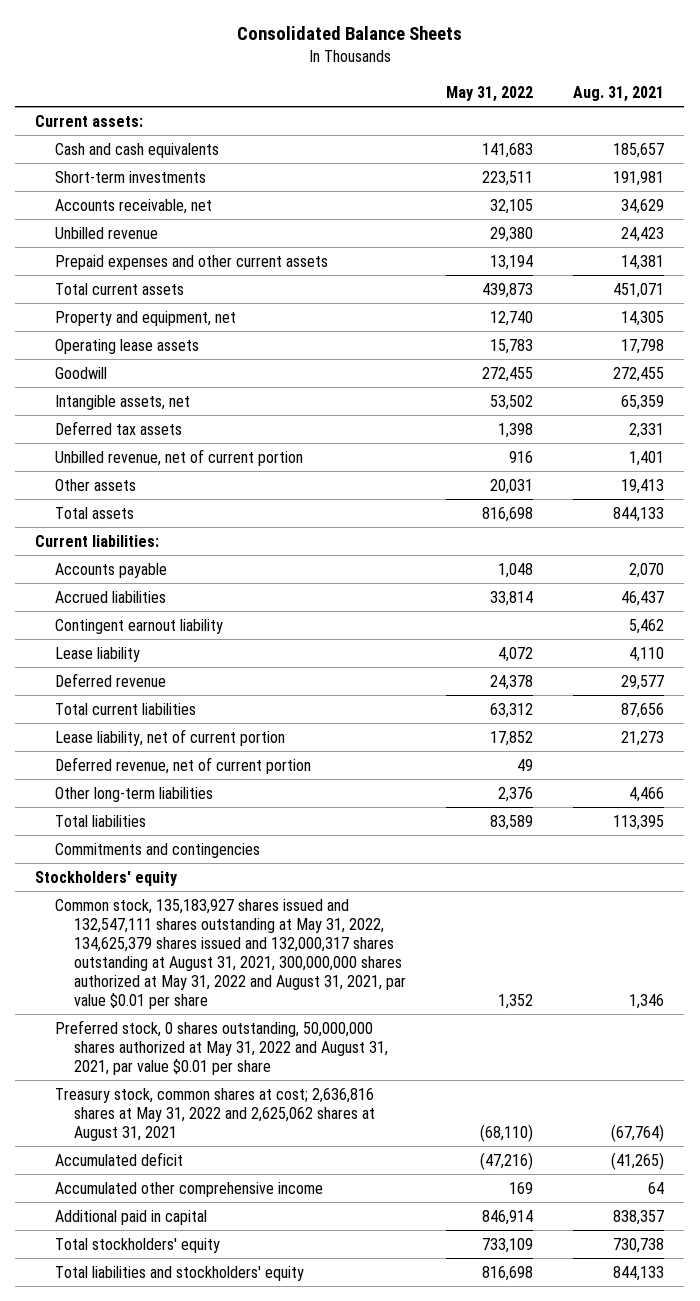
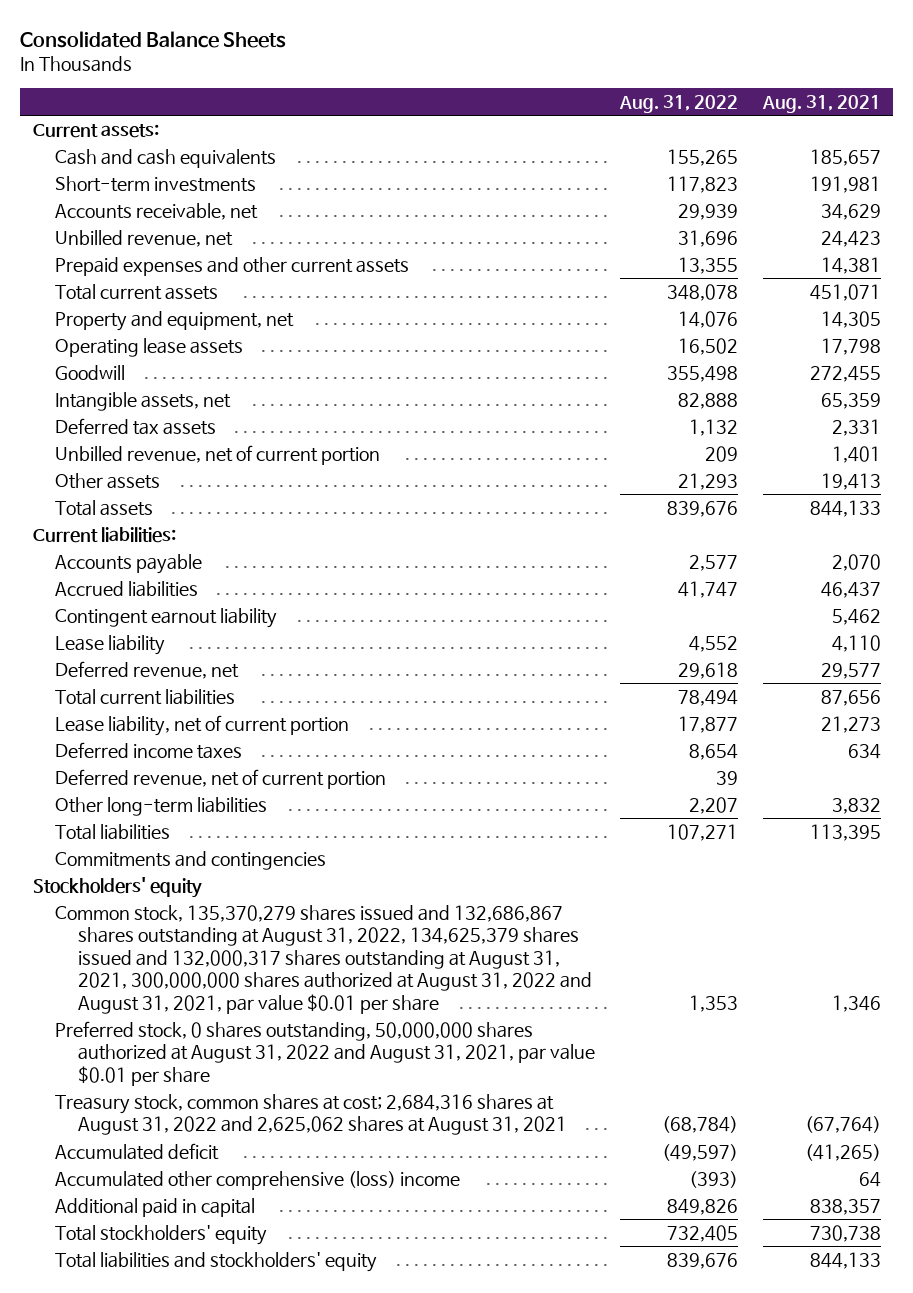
- | May 31, 2022 | Aug. 31, 2021
+ | Aug. 31, 2022 | Aug. 31, 2021
- Unbilled revenue | 29,380 | 24,423
+ Unbilled revenue, net | 31,696 | 24,423
- Deferred revenue | 24,378 | 29,577
+ Deferred revenue, net | 29,618 | 29,577
+ Deferred income taxes | 8,654 | 634
- Other long-term liabilities | 2,376 | 4,466
+ Other long-term liabilities | 2,207 | 3,832
- Common stock, 135,183,927 shares issued and 132,547,111 shares outstanding at May 31, 2022, 134,625,379 shares issued and 132,000,317 shares outstanding at August 31, 2021, 300,000,000 shares authorized at May 31, 2022 and August 31, 2021, par value $0.01 per share | 1,352 | 1,346
- Preferred stock, 0 shares outstanding, 50,000,000 shares authorized at May 31, 2022 and August 31, 2021, par value $0.01 per share
- Treasury stock, common shares at cost; 2,636,816 shares at May 31, 2022 and 2,625,062 shares at August 31, 2021 | (68,110) | (67,764)
+ Common stock, 135,370,279 shares issued and 132,686,867 shares outstanding at August 31, 2022, 134,625,379 shares issued and 132,000,317 shares outstanding at August 31, 2021, 300,000,000 shares authorized at August 31, 2022 and August 31, 2021, par value $0.01 per share | 1,353 | 1,346
+ Preferred stock, 0 shares outstanding, 50,000,000 shares authorized at August 31, 2022 and August 31, 2021, par value $0.01 per share
+ Treasury stock, common shares at cost; 2,684,316 shares at August 31, 2022 and 2,625,062 shares at August 31, 2021 | (68,784) | (67,764)
- Accumulated other comprehensive income | 169 | 64
+ Accumulated other comprehensive (loss) income | (393) | 64

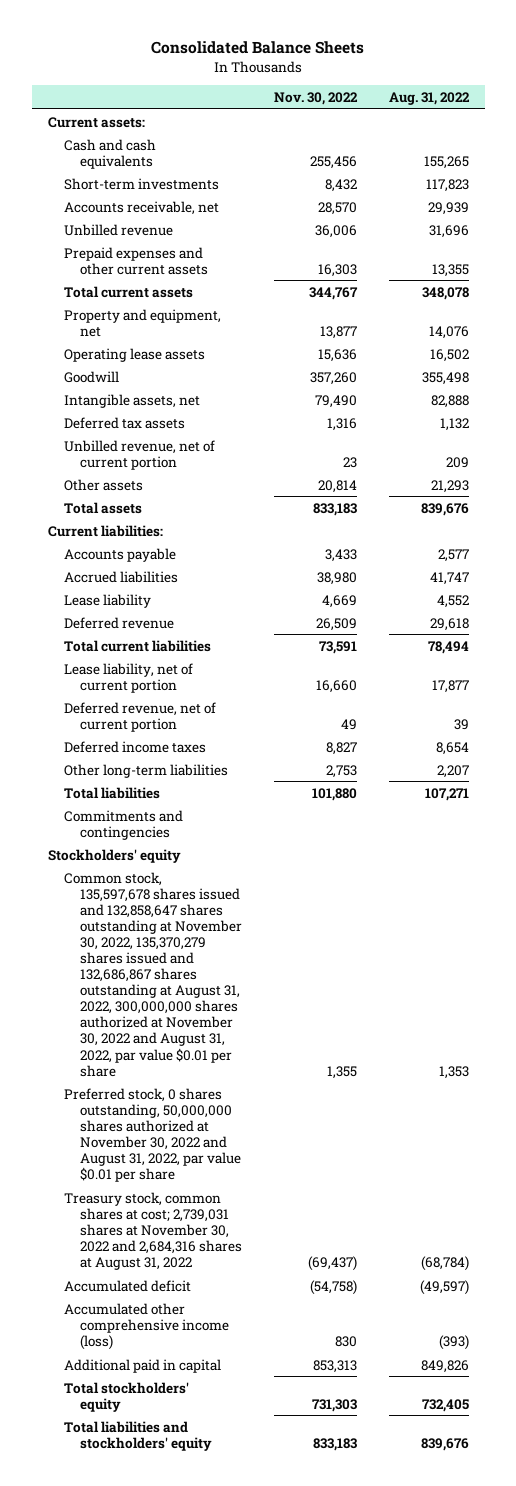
- | Aug. 31, 2022 | Aug. 31, 2021
+ | Nov. 30, 2022 | Aug. 31, 2022
- Unbilled revenue, net | 31,696 | 24,423
+ Unbilled revenue | 36,006 | 31,696
- Contingent earnout liability | | 5,462
- Deferred revenue, net | 29,618 | 29,577
+ Deferred revenue | 26,509 | 29,618
moved down: Deferred income taxes | 8,827 | 8,654
- Common stock, 135,370,279 shares issued and 132,686,867 shares outstanding at August 31, 2022, 134,625,379 shares issued and 132,000,317 shares outstanding at August 31, 2021, 300,000,000 shares authorized at August 31, 2022 and August 31, 2021, par value $0.01 per share | 1,353 | 1,346
- Preferred stock, 0 shares outstanding, 50,000,000 shares authorized at August 31, 2022 and August 31, 2021, par value $0.01 per share
- Treasury stock, common shares at cost; 2,684,316 shares at August 31, 2022 and 2,625,062 shares at August 31, 2021 | (68,784) | (67,764)
+ Common stock, 135,597,678 shares issued and 132,858,647 shares outstanding at November 30, 2022, 135,370,279 shares issued and 132,686,867 shares outstanding at August 31, 2022, 300,000,000 shares authorized at November 30, 2022 and August 31, 2022, par value $0.01 per share | 1,355 | 1,353
+ Preferred stock, 0 shares outstanding, 50,000,000 shares authorized at November 30, 2022 and August 31, 2022, par value $0.01 per share
+ Treasury stock, common shares at cost; 2,739,031 shares at November 30, 2022 and 2,684,316 shares at August 31, 2022 | (69,437) | (68,784)
- Accumulated other comprehensive (loss) income | (393) | 64
+ Accumulated other comprehensive income (loss) | 830 | (393)

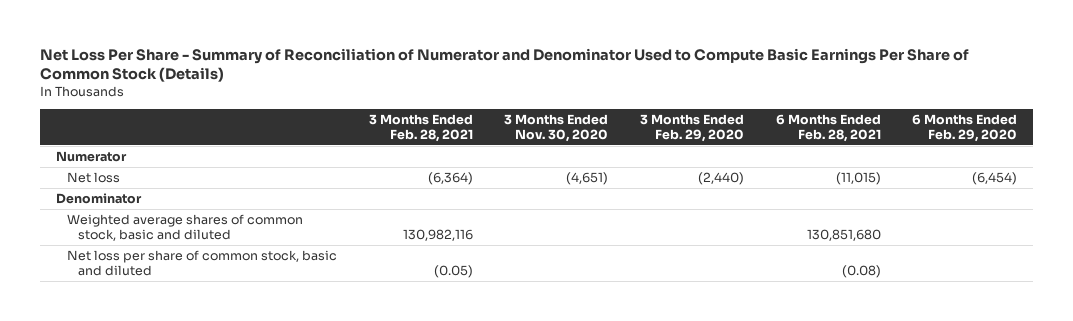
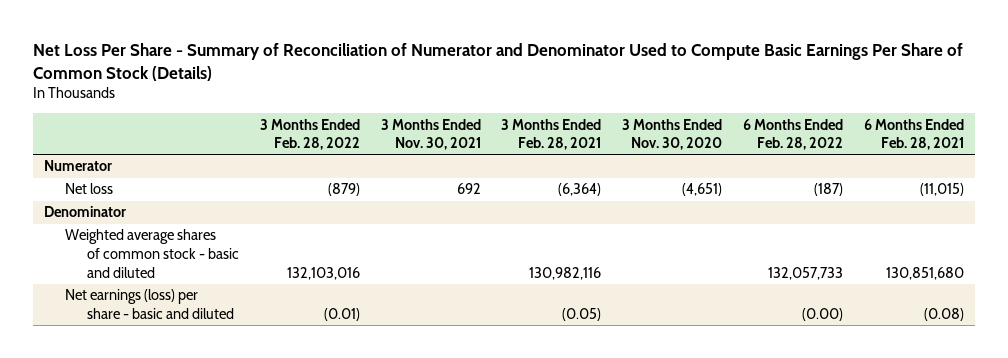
- | 3 Months Ended Feb. 28, 2021 | 3 Months Ended Nov. 30, 2020 | 3 Months Ended Feb. 29, 2020 | 6 Months Ended Feb. 28, 2021 | 6 Months Ended Feb. 29, 2020
+ | 3 Months Ended Feb. 28, 2022 | 3 Months Ended Nov. 30, 2021 | 3 Months Ended Feb. 28, 2021 | 3 Months Ended Nov. 30, 2020 | 6 Months Ended Feb. 28, 2022 | 6 Months Ended Feb. 28, 2021
- Weighted average shares of common stock, basic and diluted | 130,982,116 | | | 130,851,680 |
- Net loss per share of common stock, basic and diluted | (0.05) | | | (0.08) |
+ Weighted average shares of common stock - basic and diluted | 132,103,016 | | 130,982,116 | | 132,057,733 | 130,851,680
+ Net earnings (loss) per share - basic and diluted | (0.01) | | (0.05) | | (0.00) | (0.08)

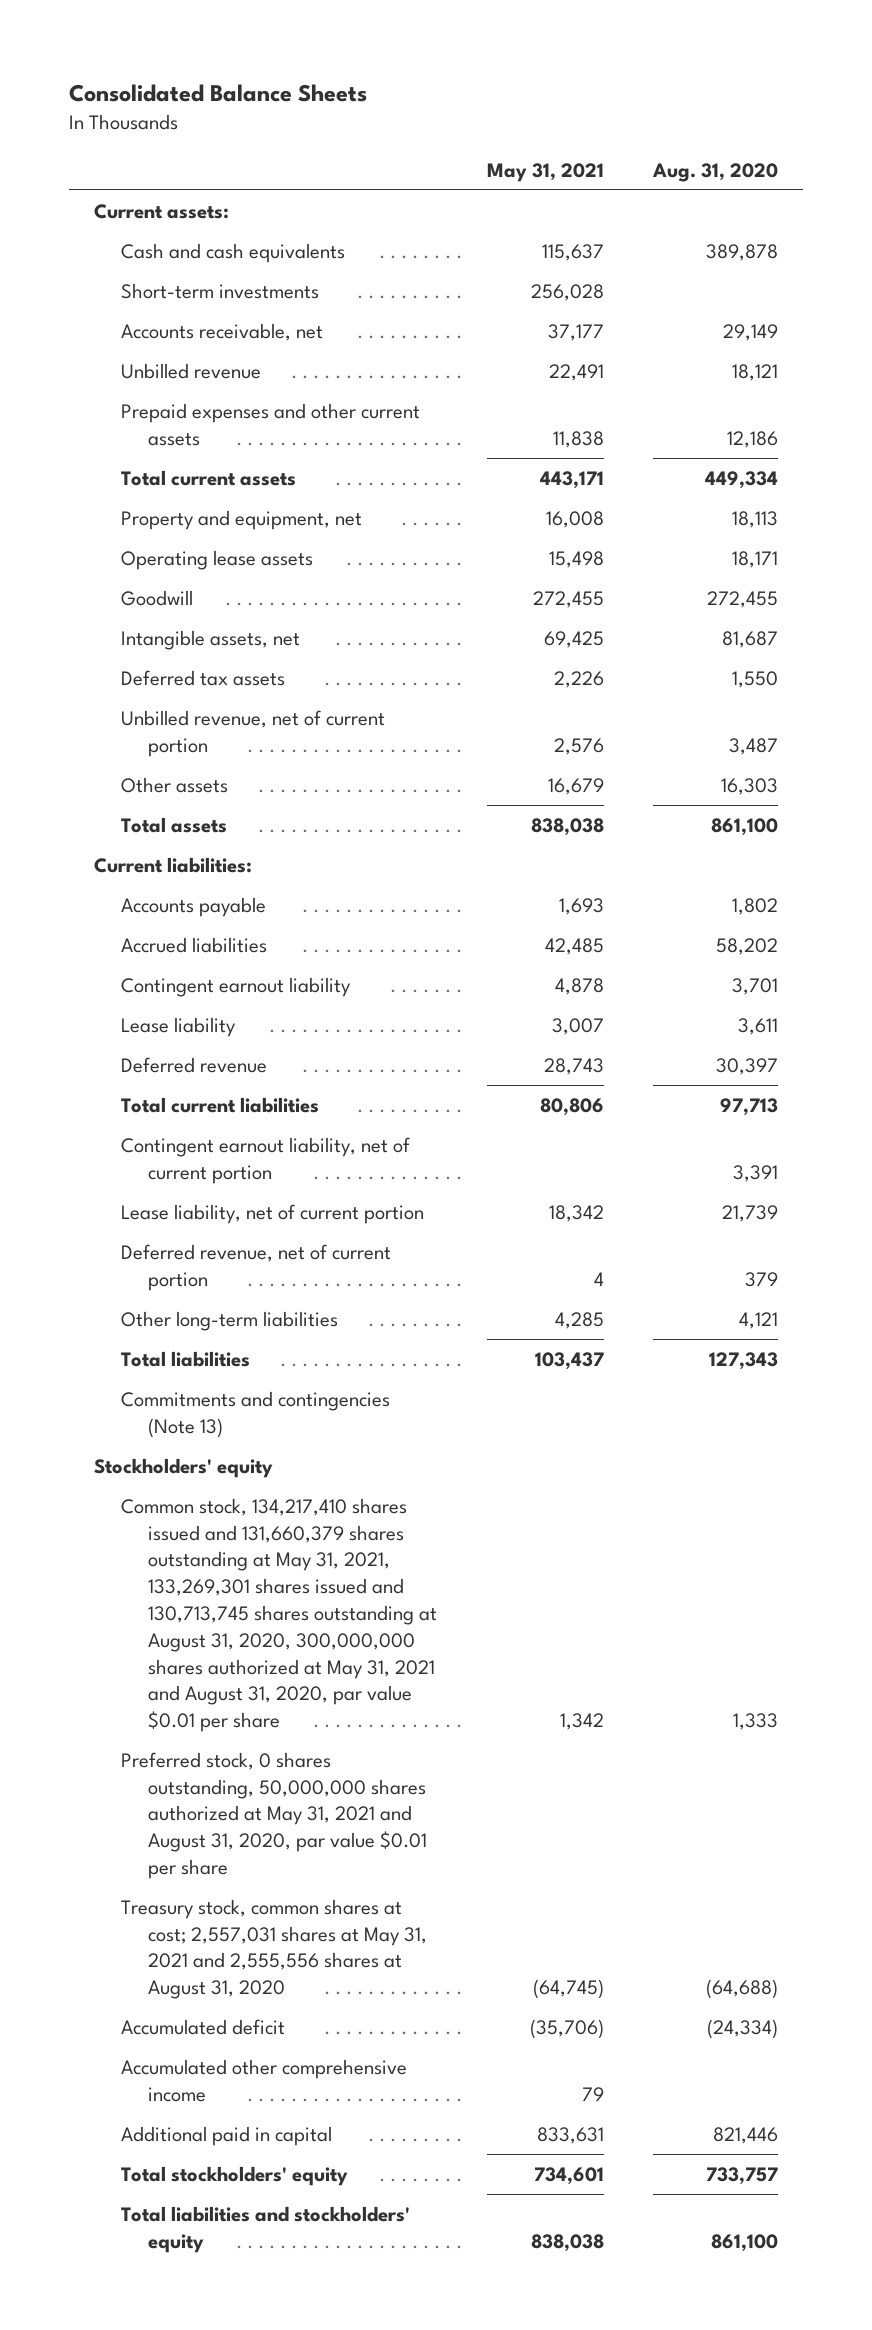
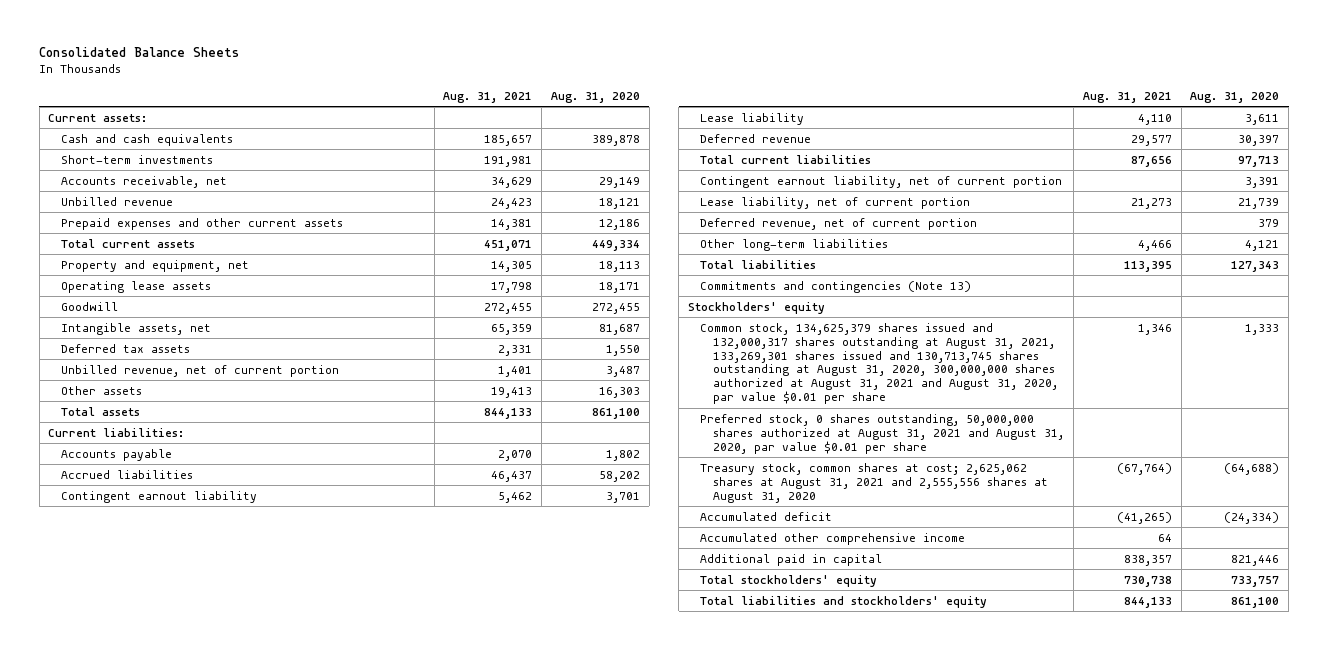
- | May 31, 2021 | Aug. 31, 2020
+ | Aug. 31, 2021 | Aug. 31, 2020
- Common stock, 134,217,410 shares issued and 131,660,379 shares outstanding at May 31, 2021, 133,269,301 shares issued and 130,713,745 shares outstanding at August 31, 2020, 300,000,000 shares authorized at May 31, 2021 and August 31, 2020, par value $0.01 per share | 1,342 | 1,333
- Preferred stock, 0 shares outstanding, 50,000,000 shares authorized at May 31, 2021 and August 31, 2020, par value $0.01 per share
- Treasury stock, common shares at cost; 2,557,031 shares at May 31, 2021 and 2,555,556 shares at August 31, 2020 | (64,745) | (64,688)
+ Common stock, 134,625,379 shares issued and 132,000,317 shares outstanding at August 31, 2021, 133,269,301 shares issued and 130,713,745 shares outstanding at August 31, 2020, 300,000,000 shares authorized at August 31, 2021 and August 31, 2020, par value $0.01 per share | 1,346 | 1,333
+ Preferred stock, 0 shares outstanding, 50,000,000 shares authorized at August 31, 2021 and August 31, 2020, par value $0.01 per share
+ Treasury stock, common shares at cost; 2,625,062 shares at August 31, 2021 and 2,555,556 shares at August 31, 2020 | (67,764) | (64,688)

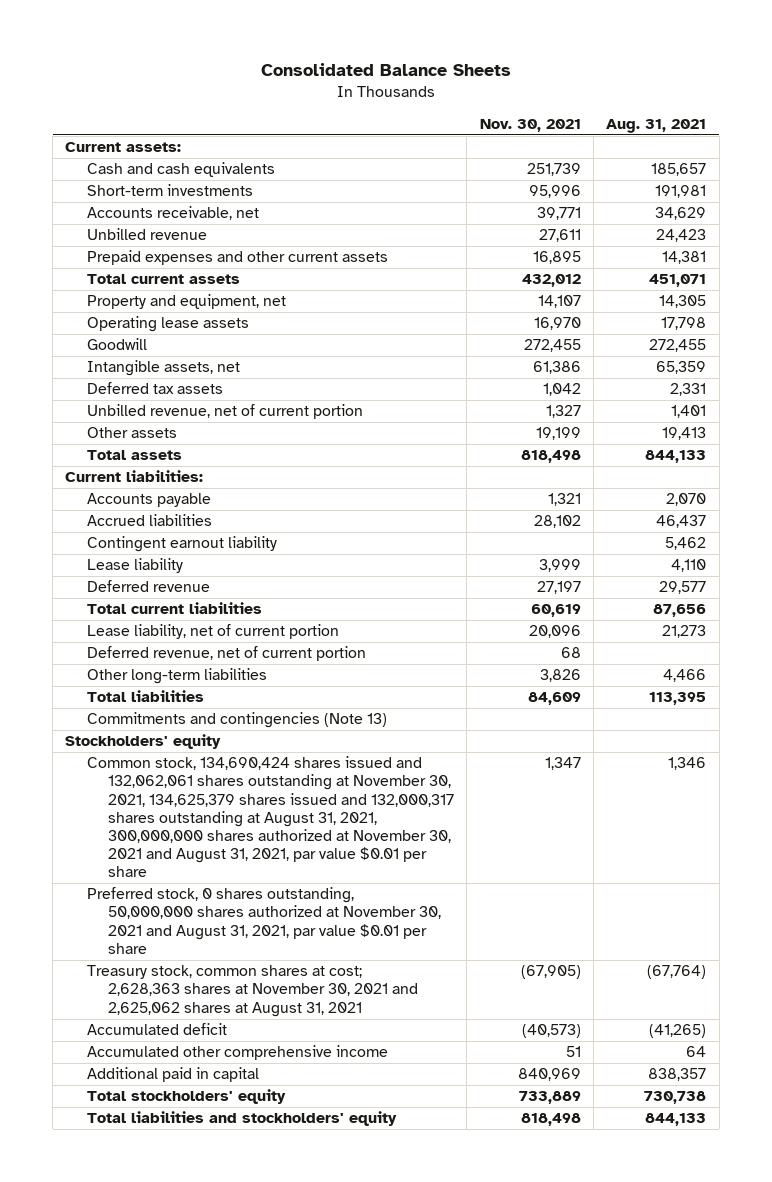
- | Aug. 31, 2021 | Aug. 31, 2020
+ | Nov. 30, 2021 | Aug. 31, 2021
- Contingent earnout liability, net of current portion | | 3,391
- Common stock, 134,625,379 shares issued and 132,000,317 shares outstanding at August 31, 2021, 133,269,301 shares issued and 130,713,745 shares outstanding at August 31, 2020, 300,000,000 shares authorized at August 31, 2021 and August 31, 2020, par value $0.01 per share | 1,346 | 1,333
- Preferred stock, 0 shares outstanding, 50,000,000 shares authorized at August 31, 2021 and August 31, 2020, par value $0.01 per share
- Treasury stock, common shares at cost; 2,625,062 shares at August 31, 2021 and 2,555,556 shares at August 31, 2020 | (67,764) | (64,688)
+ Common stock, 134,690,424 shares issued and 132,062,061 shares outstanding at November 30, 2021, 134,625,379 shares issued and 132,000,317 shares outstanding at August 31, 2021, 300,000,000 shares authorized at November 30, 2021 and August 31, 2021, par value $0.01 per share | 1,347 | 1,346
+ Preferred stock, 0 shares outstanding, 50,000,000 shares authorized at November 30, 2021 and August 31, 2021, par value $0.01 per share
+ Treasury stock, common shares at cost; 2,628,363 shares at November 30, 2021 and 2,625,062 shares at August 31, 2021 | (67,905) | (67,764)

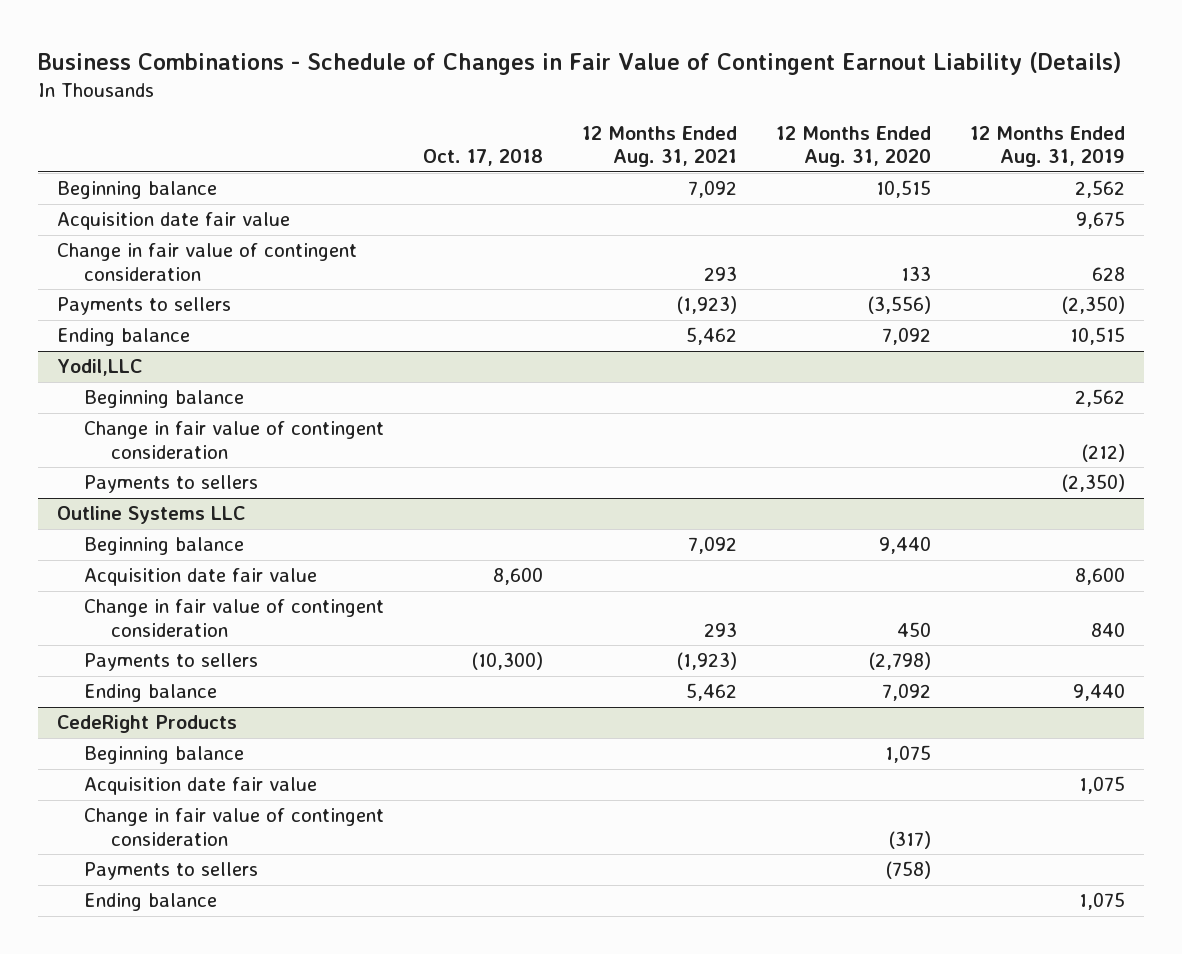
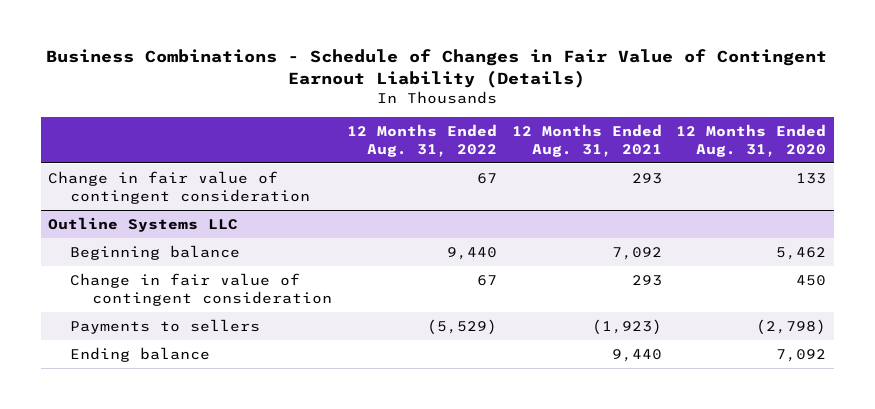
- | Oct. 17, 2018 | 12 Months Ended Aug. 31, 2021 | 12 Months Ended Aug. 31, 2020 | 12 Months Ended Aug. 31, 2019
+ | 12 Months Ended Aug. 31, 2022 | 12 Months Ended Aug. 31, 2021 | 12 Months Ended Aug. 31, 2020
- Beginning balance | | 7,092 | 10,515 | 2,562
- Acquisition date fair value | | | | 9,675
- Payments to sellers | | (1,923) | (3,556) | (2,350)
- Ending balance | | 5,462 | 7,092 | 10,515
- Yodil,LLC
- Beginning balance | | | | 2,562
- Change in fair value of contingent consideration | | | | (212)
- Payments to sellers | | | | (2,350)
@ Outline Systems LLC
- Beginning balance | | 7,092 | 9,440 |
- Acquisition date fair value | 8,600 | | | 8,600
+ Beginning balance | 9,440 | 7,092 | 5,462
- Ending balance | | 5,462 | 7,092 | 9,440
- CedeRight Products
- Beginning balance | | | 1,075 |
- Acquisition date fair value | | | | 1,075
- Change in fair value of contingent consideration | | | (317) |
- Payments to sellers | | | (758) |
- Ending balance | | | | 1,075
@ Outline Systems LLC
+ Ending balance | | 9,440 | 7,092

